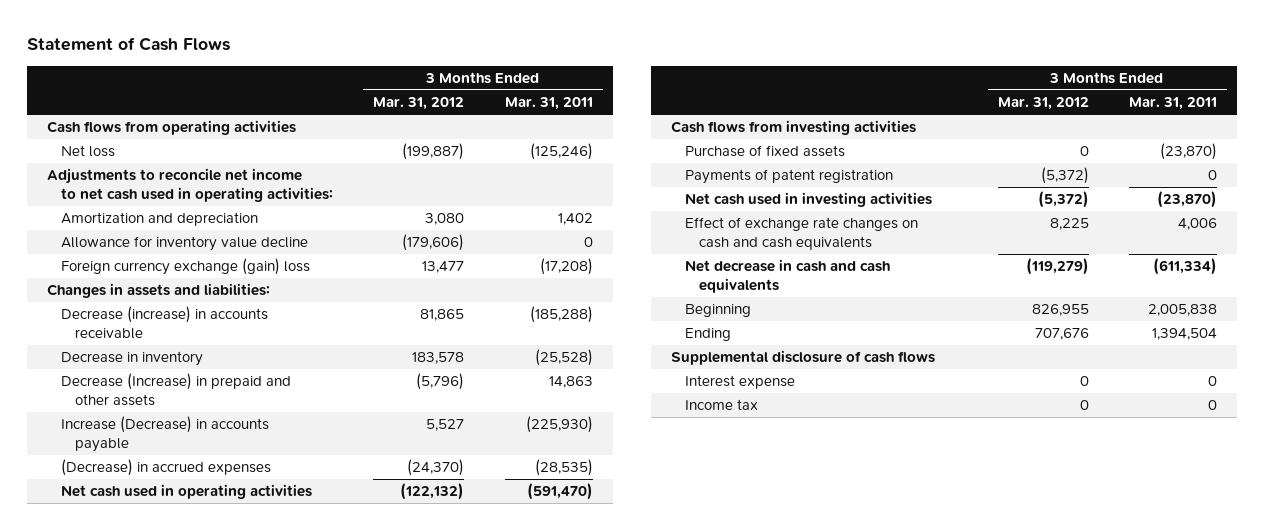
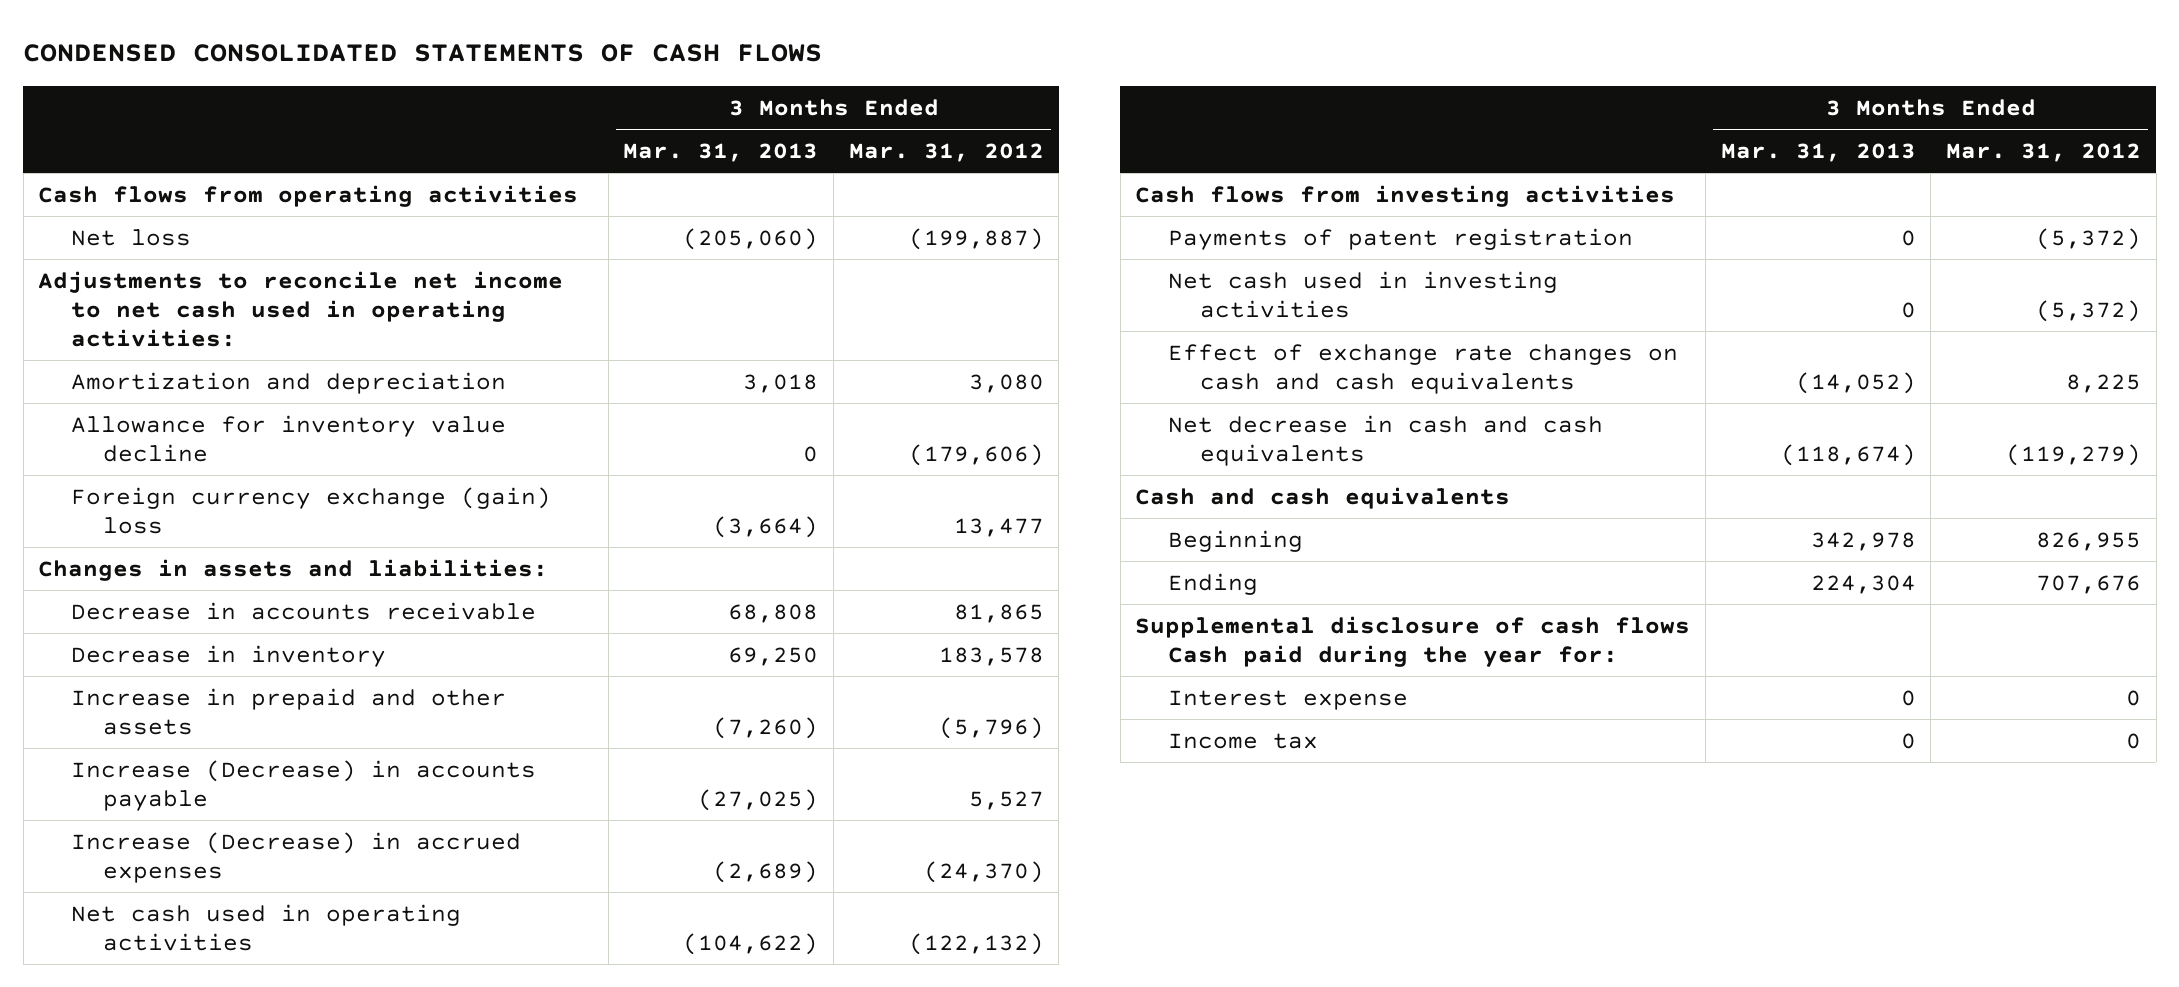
- Statement of Cash Flows
+ CONDENSED CONSOLIDATED STATEMENTS OF CASH FLOWS
- | 3 Months Ended Mar. 31, 2012 | 3 Months Ended Mar. 31, 2011
+ | 3 Months Ended Mar. 31, 2013 | 3 Months Ended Mar. 31, 2012
- Decrease (increase) in accounts receivable | 81,865 | (185,288)
+ Decrease in accounts receivable | 68,808 | 81,865
- Decrease (Increase) in prepaid and other assets | (5,796) | 14,863
+ Increase in prepaid and other assets | (7,260) | (5,796)
- (Decrease) in accrued expenses | (24,370) | (28,535)
+ Increase (Decrease) in accrued expenses | (2,689) | (24,370)
- Purchase of fixed assets | 0 | (23,870)
+ Cash and cash equivalents
- Supplemental disclosure of cash flows
+ Supplemental disclosure of cash flows Cash paid during the year for:

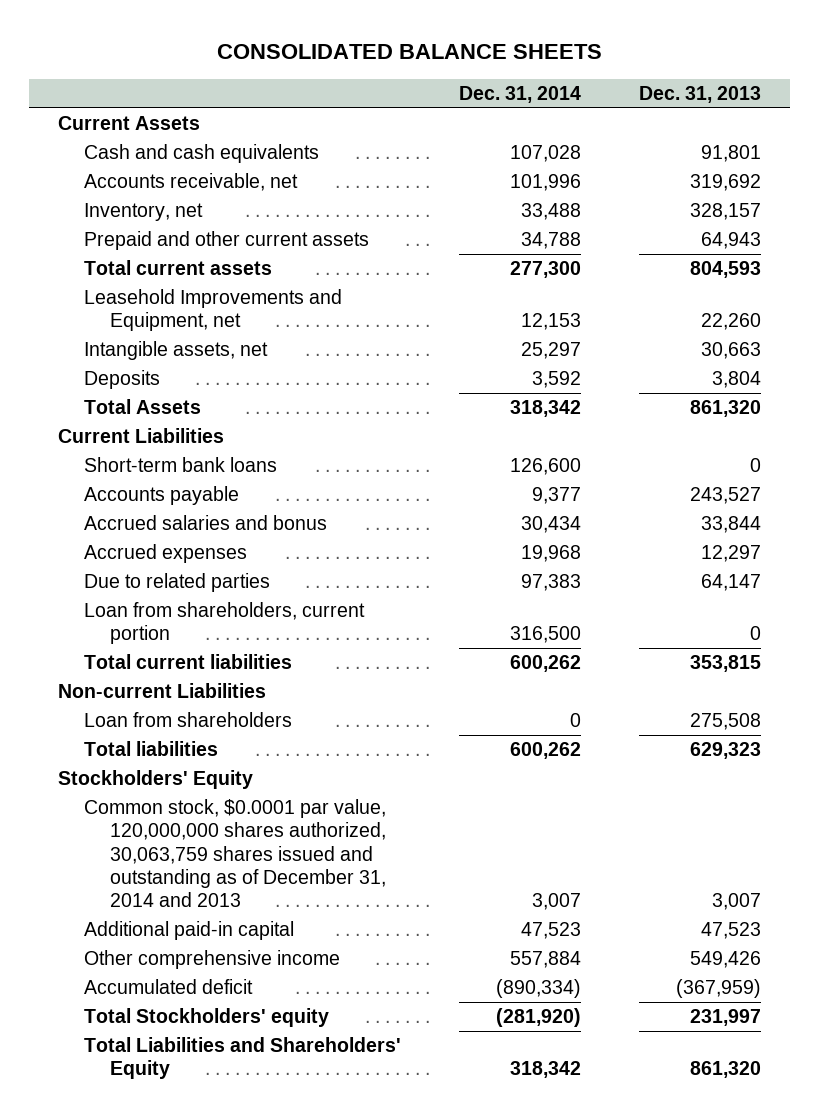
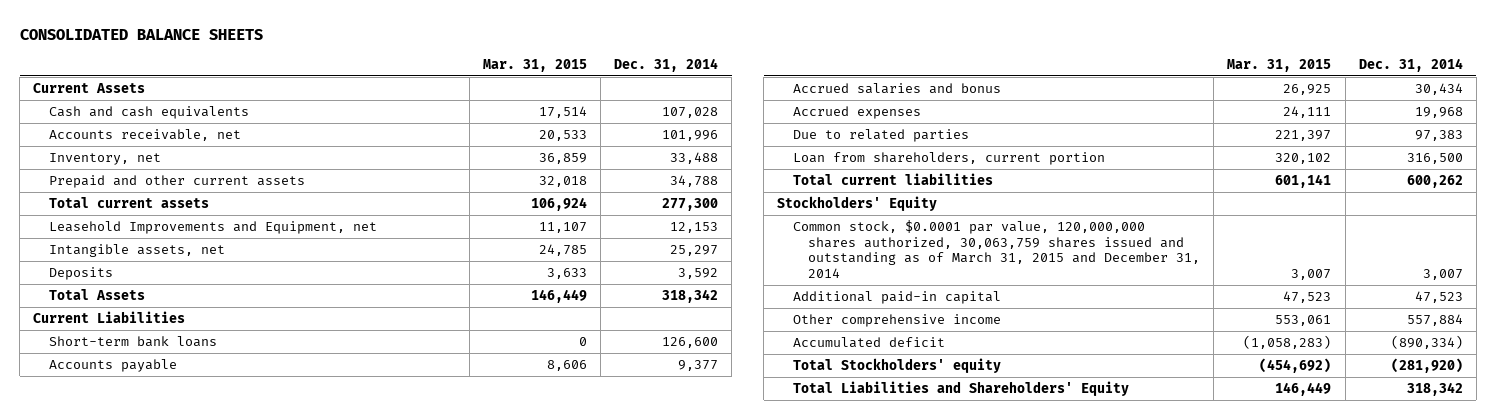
- | Dec. 31, 2014 | Dec. 31, 2013
+ | Mar. 31, 2015 | Dec. 31, 2014
- Non-current Liabilities
- Loan from shareholders | 0 | 275,508
- Total liabilities | 600,262 | 629,323
- Common stock, $0.0001 par value, 120,000,000 shares authorized, 30,063,759 shares issued and outstanding as of December 31, 2014 and 2013 | 3,007 | 3,007
+ Common stock, $0.0001 par value, 120,000,000 shares authorized, 30,063,759 shares issued and outstanding as of March 31, 2015 and December 31, 2014 | 3,007 | 3,007

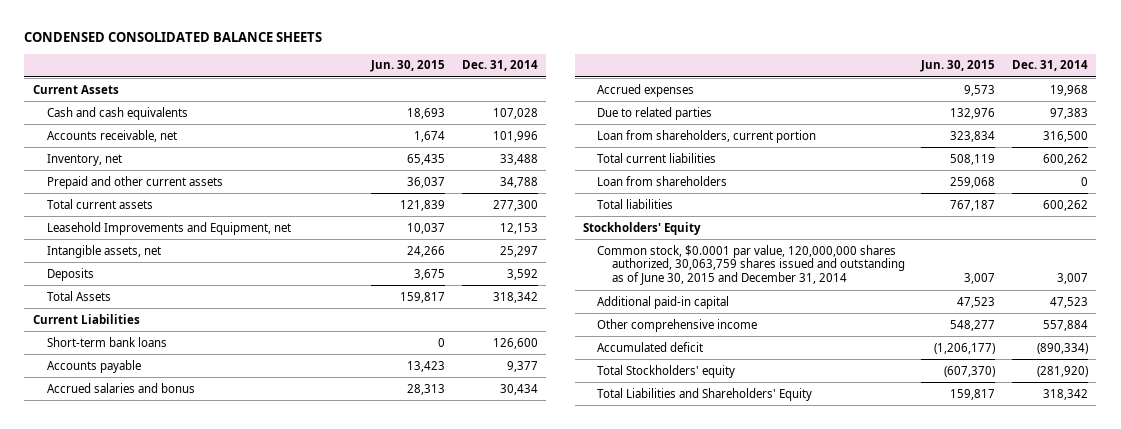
- CONSOLIDATED BALANCE SHEETS
+ CONDENSED CONSOLIDATED BALANCE SHEETS
- | Mar. 31, 2015 | Dec. 31, 2014
+ | Jun. 30, 2015 | Dec. 31, 2014
+ Loan from shareholders | 259,068 | 0
+ Total liabilities | 767,187 | 600,262
- Common stock, $0.0001 par value, 120,000,000 shares authorized, 30,063,759 shares issued and outstanding as of March 31, 2015 and December 31, 2014 | 3,007 | 3,007
+ Common stock, $0.0001 par value, 120,000,000 shares authorized, 30,063,759 shares issued and outstanding as of June 30, 2015 and December 31, 2014 | 3,007 | 3,007

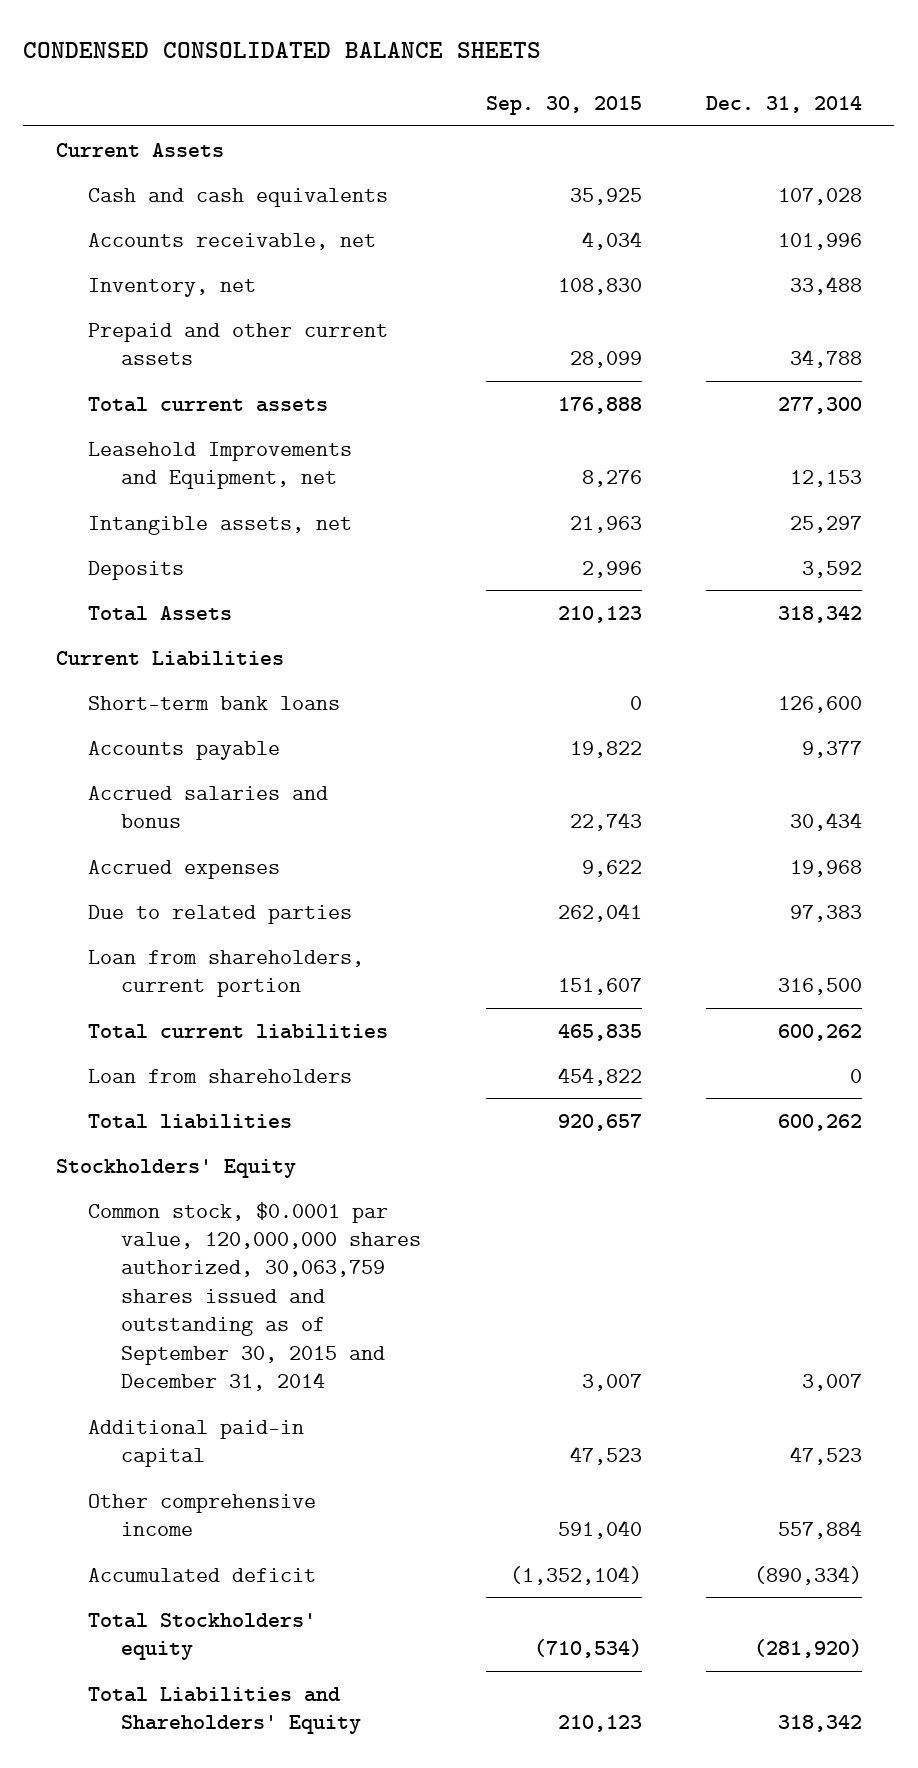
- | Jun. 30, 2015 | Dec. 31, 2014
+ | Sep. 30, 2015 | Dec. 31, 2014
- Common stock, $0.0001 par value, 120,000,000 shares authorized, 30,063,759 shares issued and outstanding as of June 30, 2015 and December 31, 2014 | 3,007 | 3,007
+ Common stock, $0.0001 par value, 120,000,000 shares authorized, 30,063,759 shares issued and outstanding as of September 30, 2015 and December 31, 2014 | 3,007 | 3,007

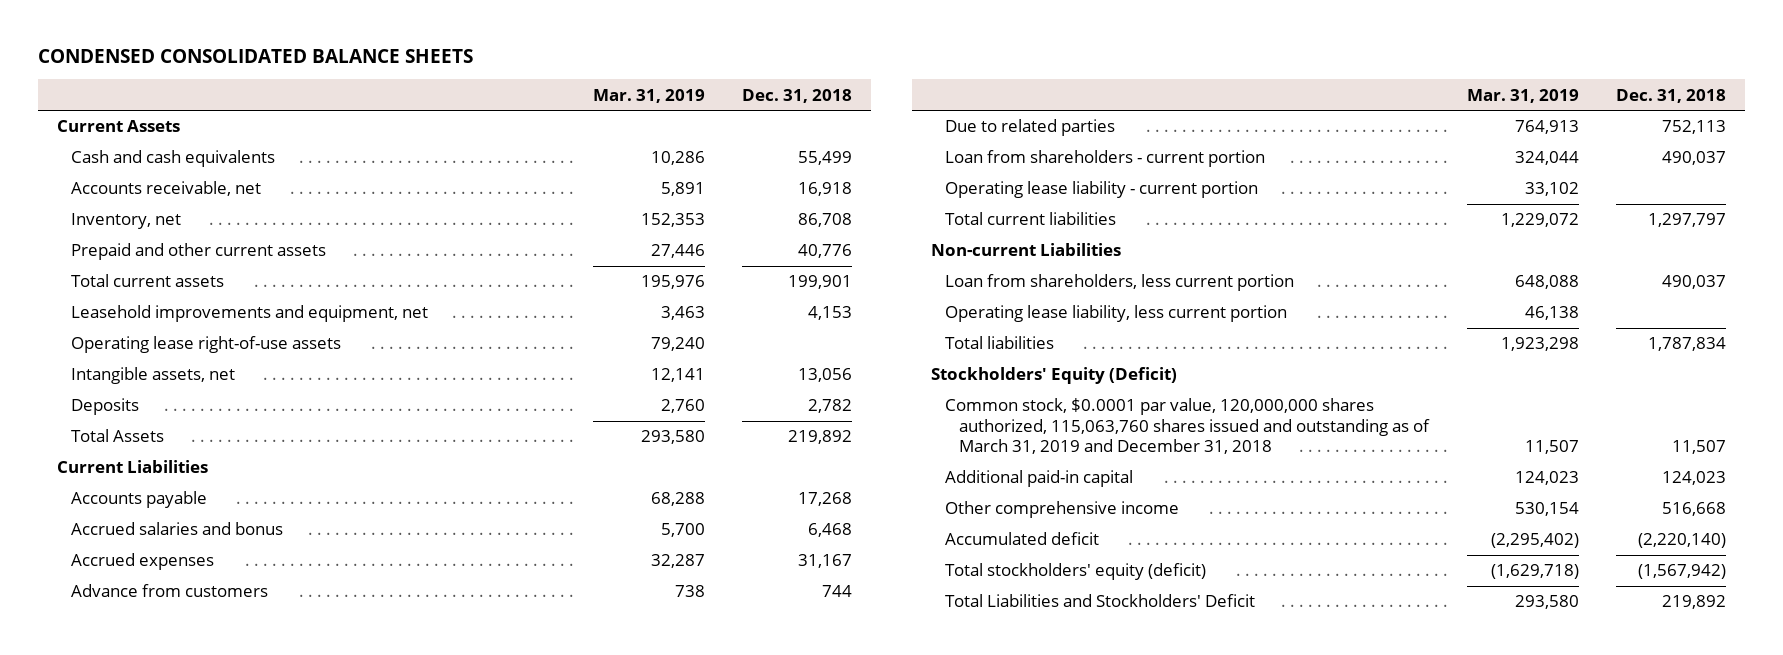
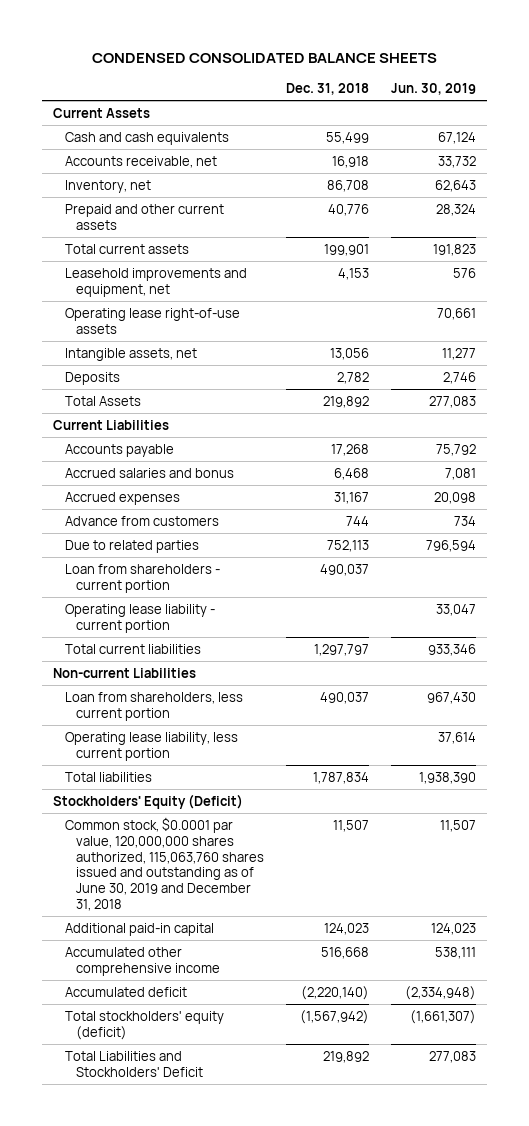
- | Mar. 31, 2019 | Dec. 31, 2018
+ | Dec. 31, 2018 | Jun. 30, 2019
- Common stock, $0.0001 par value, 120,000,000 shares authorized, 115,063,760 shares issued and outstanding as of March 31, 2019 and December 31, 2018 | 11,507 | 11,507
+ Common stock, $0.0001 par value, 120,000,000 shares authorized, 115,063,760 shares issued and outstanding as of June 30, 2019 and December 31, 2018 | 11,507 | 11,507
- Other comprehensive income | 530,154 | 516,668
+ Accumulated other comprehensive income | 516,668 | 538,111

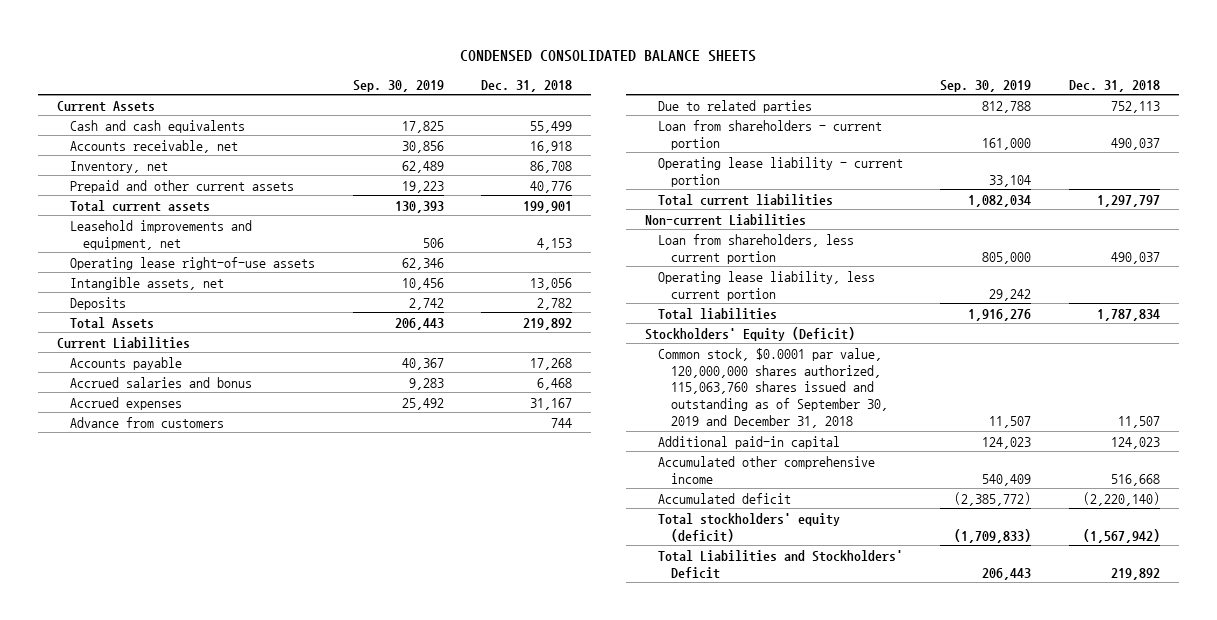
- | Dec. 31, 2018 | Jun. 30, 2019
+ | Sep. 30, 2019 | Dec. 31, 2018
- Common stock, $0.0001 par value, 120,000,000 shares authorized, 115,063,760 shares issued and outstanding as of June 30, 2019 and December 31, 2018 | 11,507 | 11,507
+ Common stock, $0.0001 par value, 120,000,000 shares authorized, 115,063,760 shares issued and outstanding as of September 30, 2019 and December 31, 2018 | 11,507 | 11,507

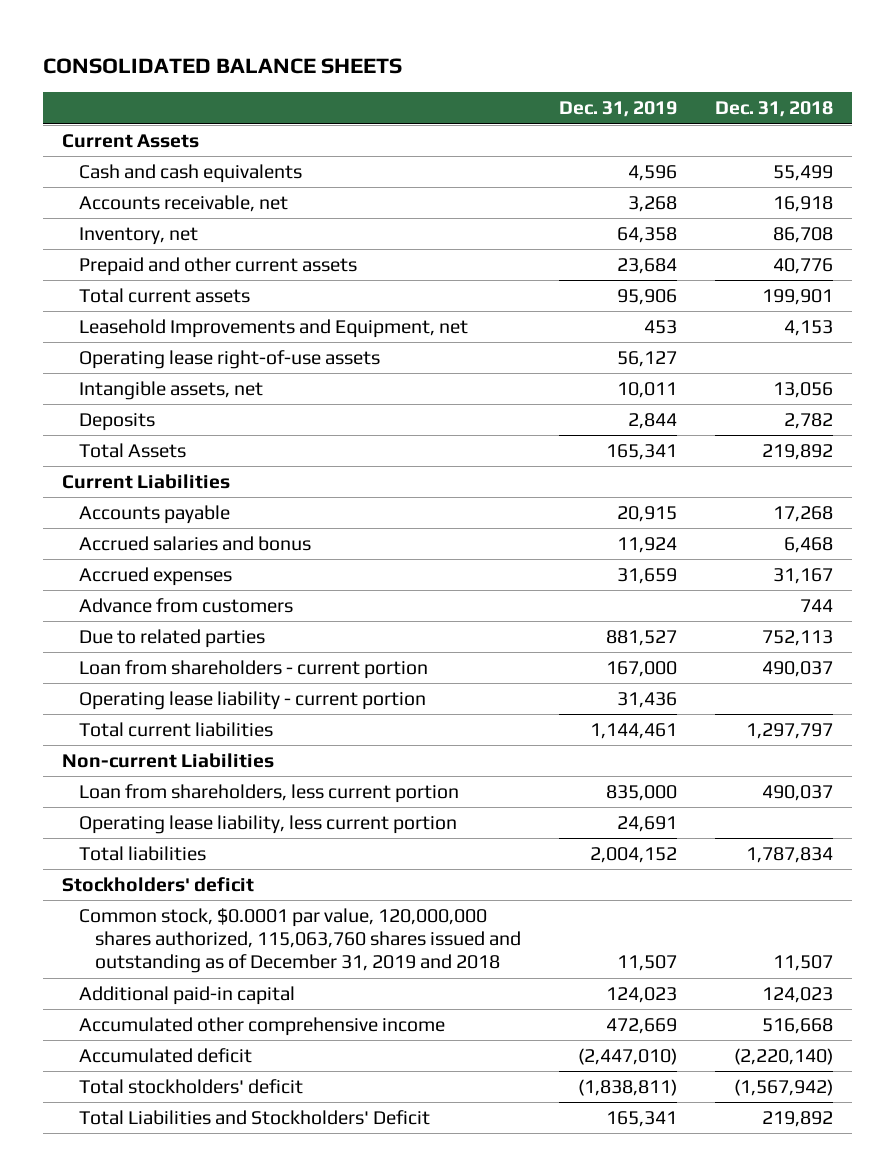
- CONDENSED CONSOLIDATED BALANCE SHEETS
+ CONSOLIDATED BALANCE SHEETS
- | Sep. 30, 2019 | Dec. 31, 2018
+ | Dec. 31, 2019 | Dec. 31, 2018
- Leasehold improvements and equipment, net | 506 | 4,153
+ Leasehold Improvements and Equipment, net | 453 | 4,153
- Stockholders' Equity (Deficit)
- Common stock, $0.0001 par value, 120,000,000 shares authorized, 115,063,760 shares issued and outstanding as of September 30, 2019 and December 31, 2018 | 11,507 | 11,507
+ Stockholders' deficit
+ Common stock, $0.0001 par value, 120,000,000 shares authorized, 115,063,760 shares issued and outstanding as of December 31, 2019 and 2018 | 11,507 | 11,507
- Total stockholders' equity (deficit) | (1,709,833) | (1,567,942)
+ Total stockholders' deficit | (1,838,811) | (1,567,942)

